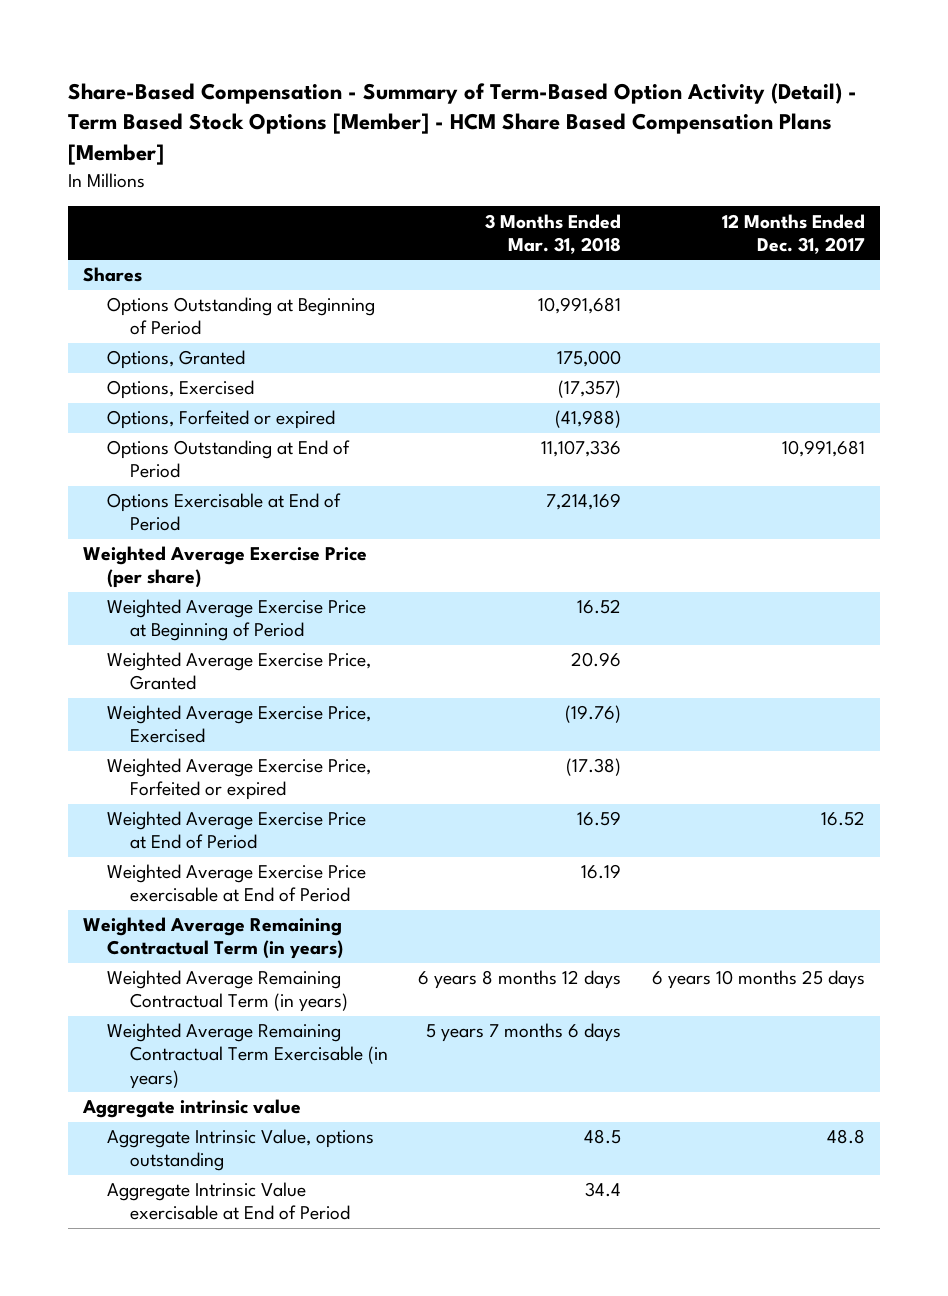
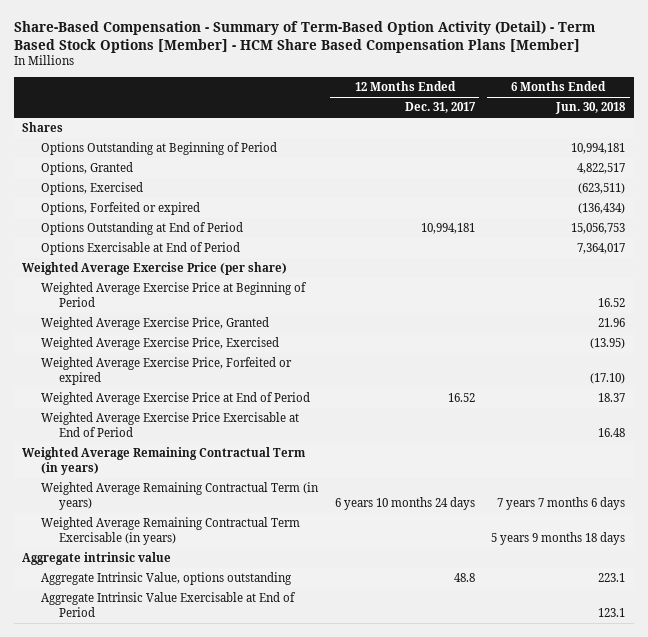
- | 3 Months Ended Mar. 31, 2018 | 12 Months Ended Dec. 31, 2017
+ | 12 Months Ended Dec. 31, 2017 | 6 Months Ended Jun. 30, 2018
- Options Outstanding at End of Period | 11,107,336 | 10,991,681
+ Options Outstanding at End of Period | 10,994,181 | 15,056,753
- Weighted Average Exercise Price exercisable at End of Period | 16.19 |
+ Weighted Average Exercise Price Exercisable at End of Period | | 16.48
- Weighted Average Remaining Contractual Term (in years) | 6 years 8 months 12 days | 6 years 10 months 25 days
+ Weighted Average Remaining Contractual Term (in years) | 6 years 10 months 24 days | 7 years 7 months 6 days
- Aggregate Intrinsic Value exercisable at End of Period | 34.4 |
+ Aggregate Intrinsic Value Exercisable at End of Period | | 123.1

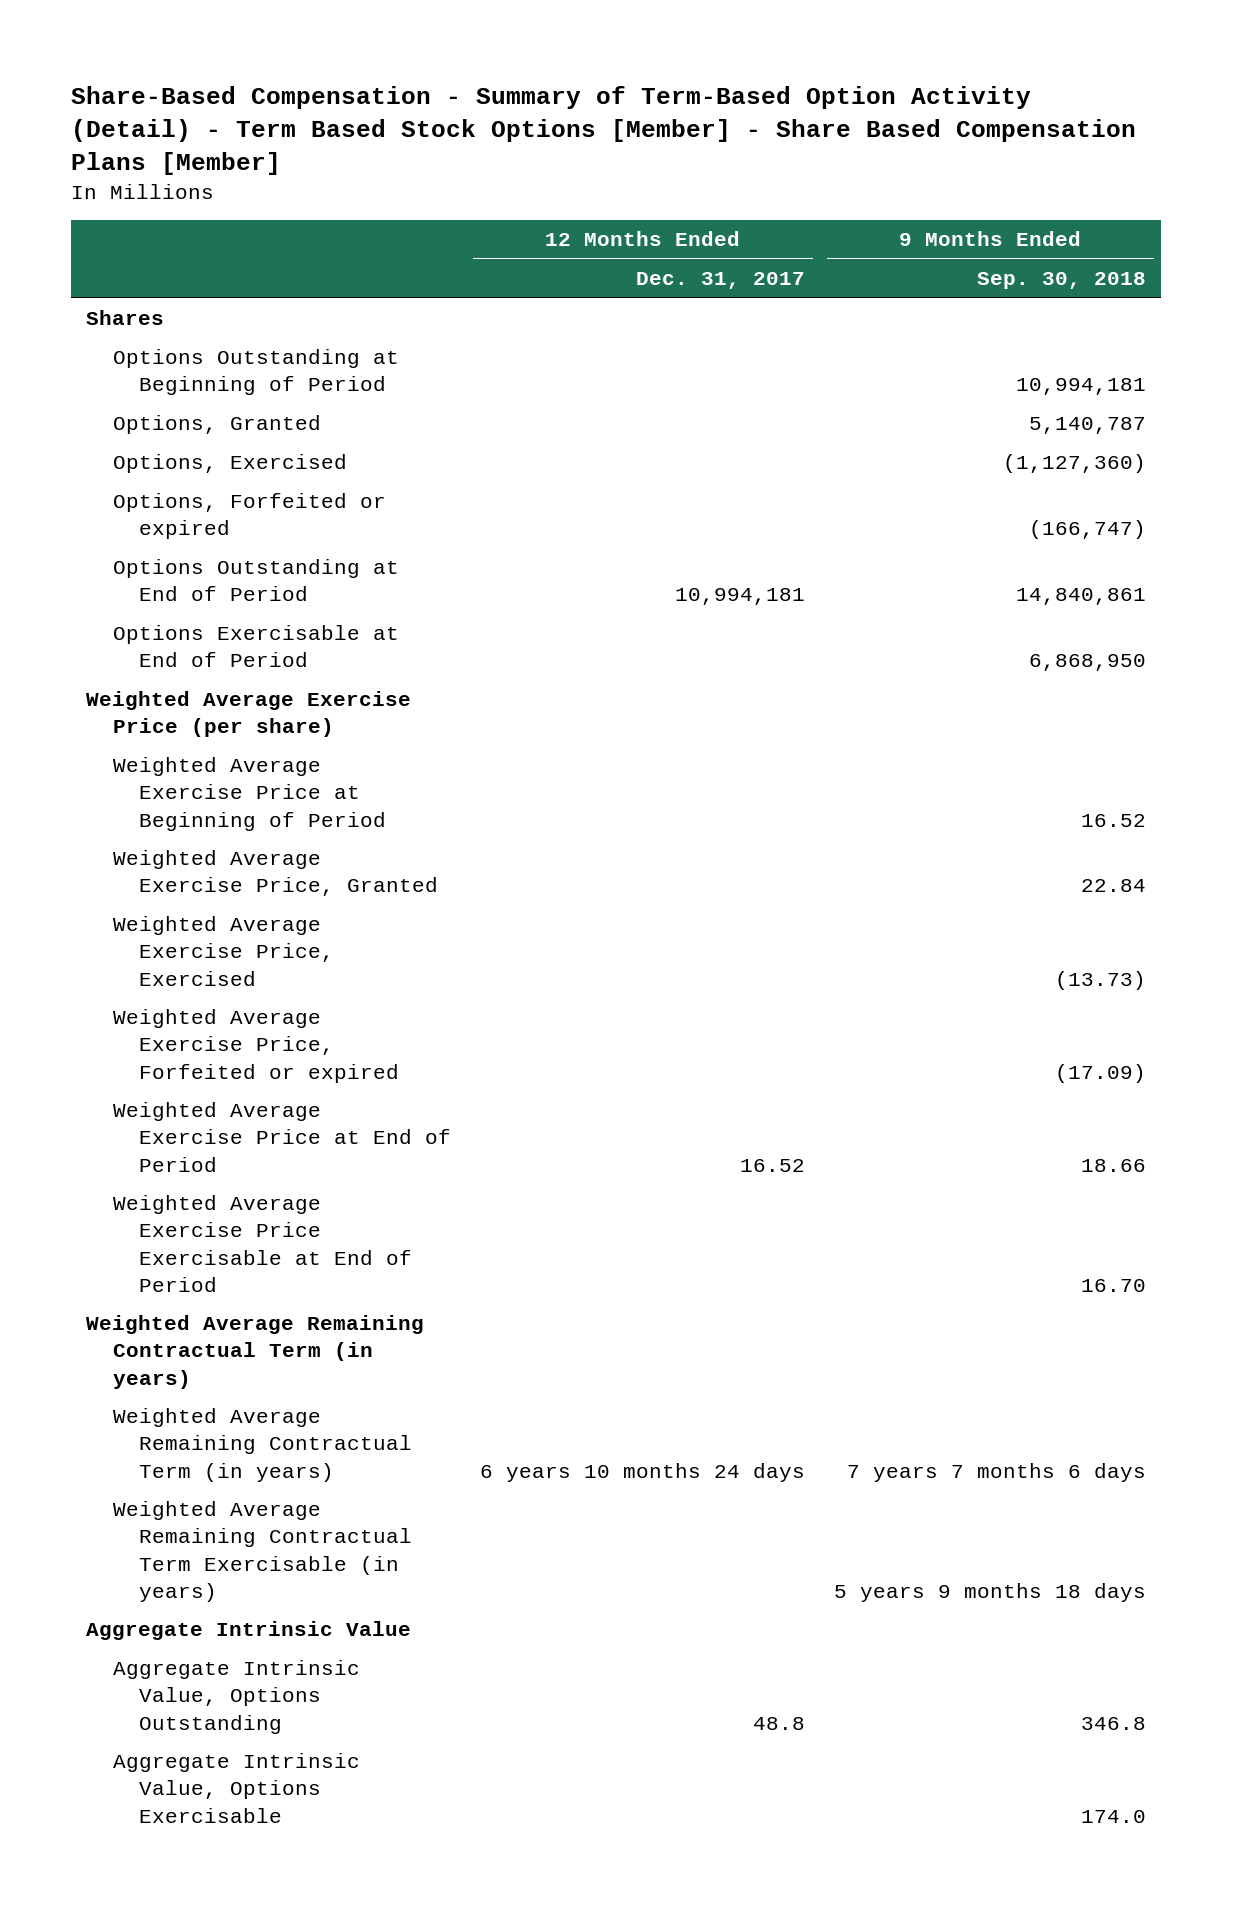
- Share-Based Compensation - Summary of Term-Based Option Activity (Detail) - Term Based Stock Options [Member] - HCM Share Based Compensation Plans [Member]
+ Share-Based Compensation - Summary of Term-Based Option Activity (Detail) - Term Based Stock Options [Member] - Share Based Compensation Plans [Member]
- | 12 Months Ended Dec. 31, 2017 | 6 Months Ended Jun. 30, 2018
+ | 12 Months Ended Dec. 31, 2017 | 9 Months Ended Sep. 30, 2018
- Aggregate intrinsic value
- Aggregate Intrinsic Value, options outstanding | 48.8 | 223.1
- Aggregate Intrinsic Value Exercisable at End of Period | | 123.1
+ Aggregate Intrinsic Value
+ Aggregate Intrinsic Value, Options Outstanding | 48.8 | 346.8
+ Aggregate Intrinsic Value, Options Exercisable | | 174.0

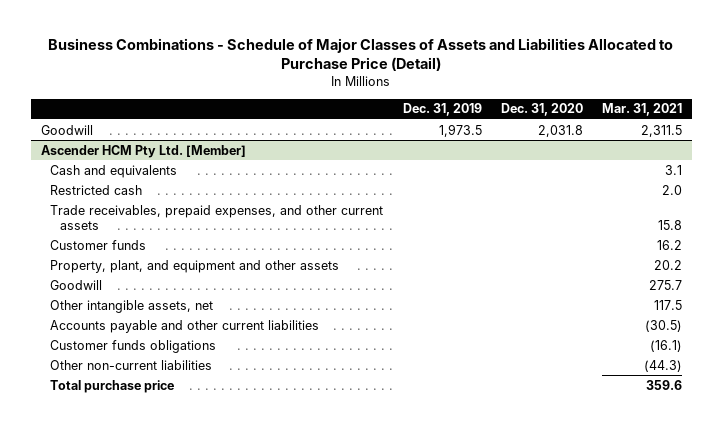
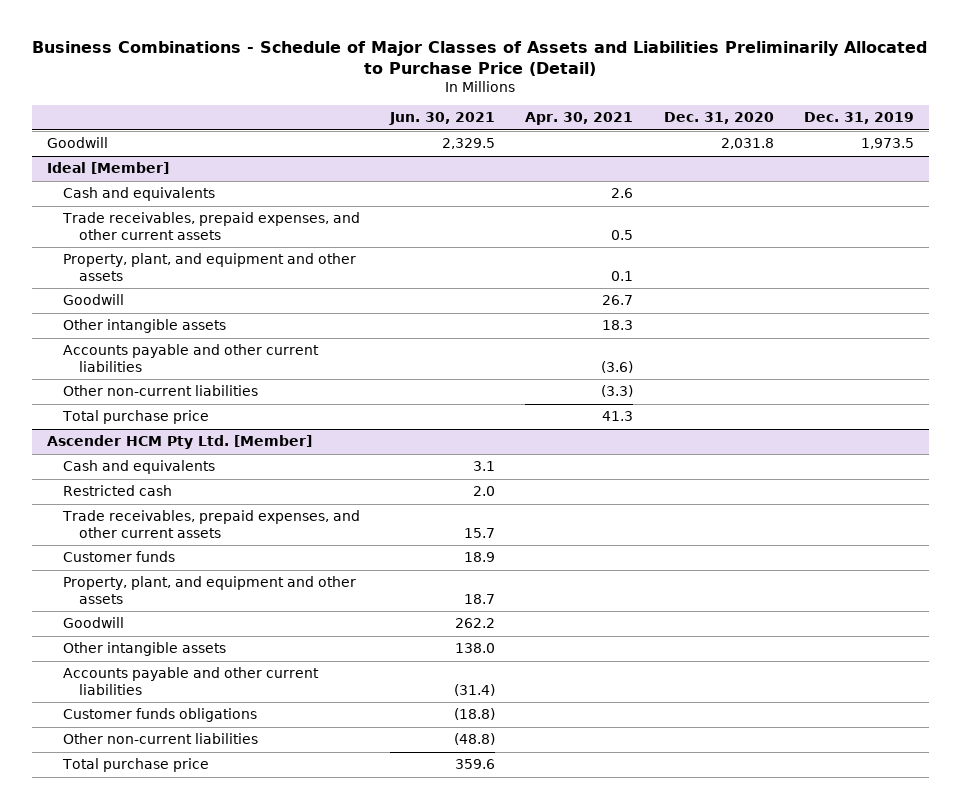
- Business Combinations - Schedule of Major Classes of Assets and Liabilities Allocated to Purchase Price (Detail)
+ Business Combinations - Schedule of Major Classes of Assets and Liabilities Preliminarily Allocated to Purchase Price (Detail)
- | Dec. 31, 2019 | Dec. 31, 2020 | Mar. 31, 2021
+ | Jun. 30, 2021 | Apr. 30, 2021 | Dec. 31, 2020 | Dec. 31, 2019
+ Ideal [Member]
+ Cash and equivalents | | 2.6 | |
+ Trade receivables, prepaid expenses, and other current assets | | 0.5 | |
+ Property, plant, and equipment and other assets | | 0.1 | |
+ Goodwill | | 26.7 | |
+ Other intangible assets | | 18.3 | |
+ Accounts payable and other current liabilities | | (3.6) | |
+ Other non-current liabilities | | (3.3) | |
+ Total purchase price | | 41.3 | |
@ Ascender HCM Pty Ltd. [Member]
- Other intangible assets, net | | | 117.5
+ Other intangible assets | 138.0 | | |

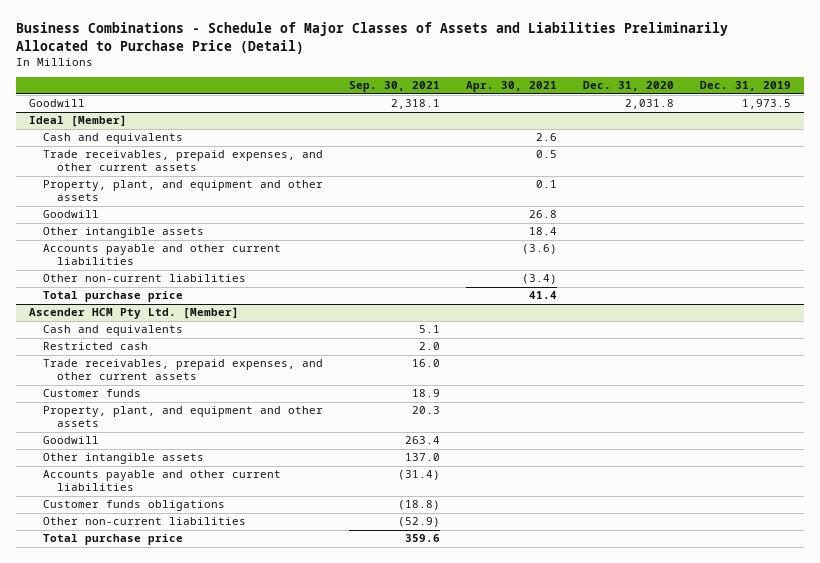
- | Jun. 30, 2021 | Apr. 30, 2021 | Dec. 31, 2020 | Dec. 31, 2019
+ | Sep. 30, 2021 | Apr. 30, 2021 | Dec. 31, 2020 | Dec. 31, 2019
@ Ideal [Member]
- Goodwill | | 26.7 | |
- Other intangible assets | | 18.3 | |
+ Goodwill | | 26.8 | |
+ Other intangible assets | | 18.4 | |
- Other non-current liabilities | | (3.3) | |
- Total purchase price | | 41.3 | |
+ Other non-current liabilities | | (3.4) | |
+ Total purchase price | | 41.4 | |

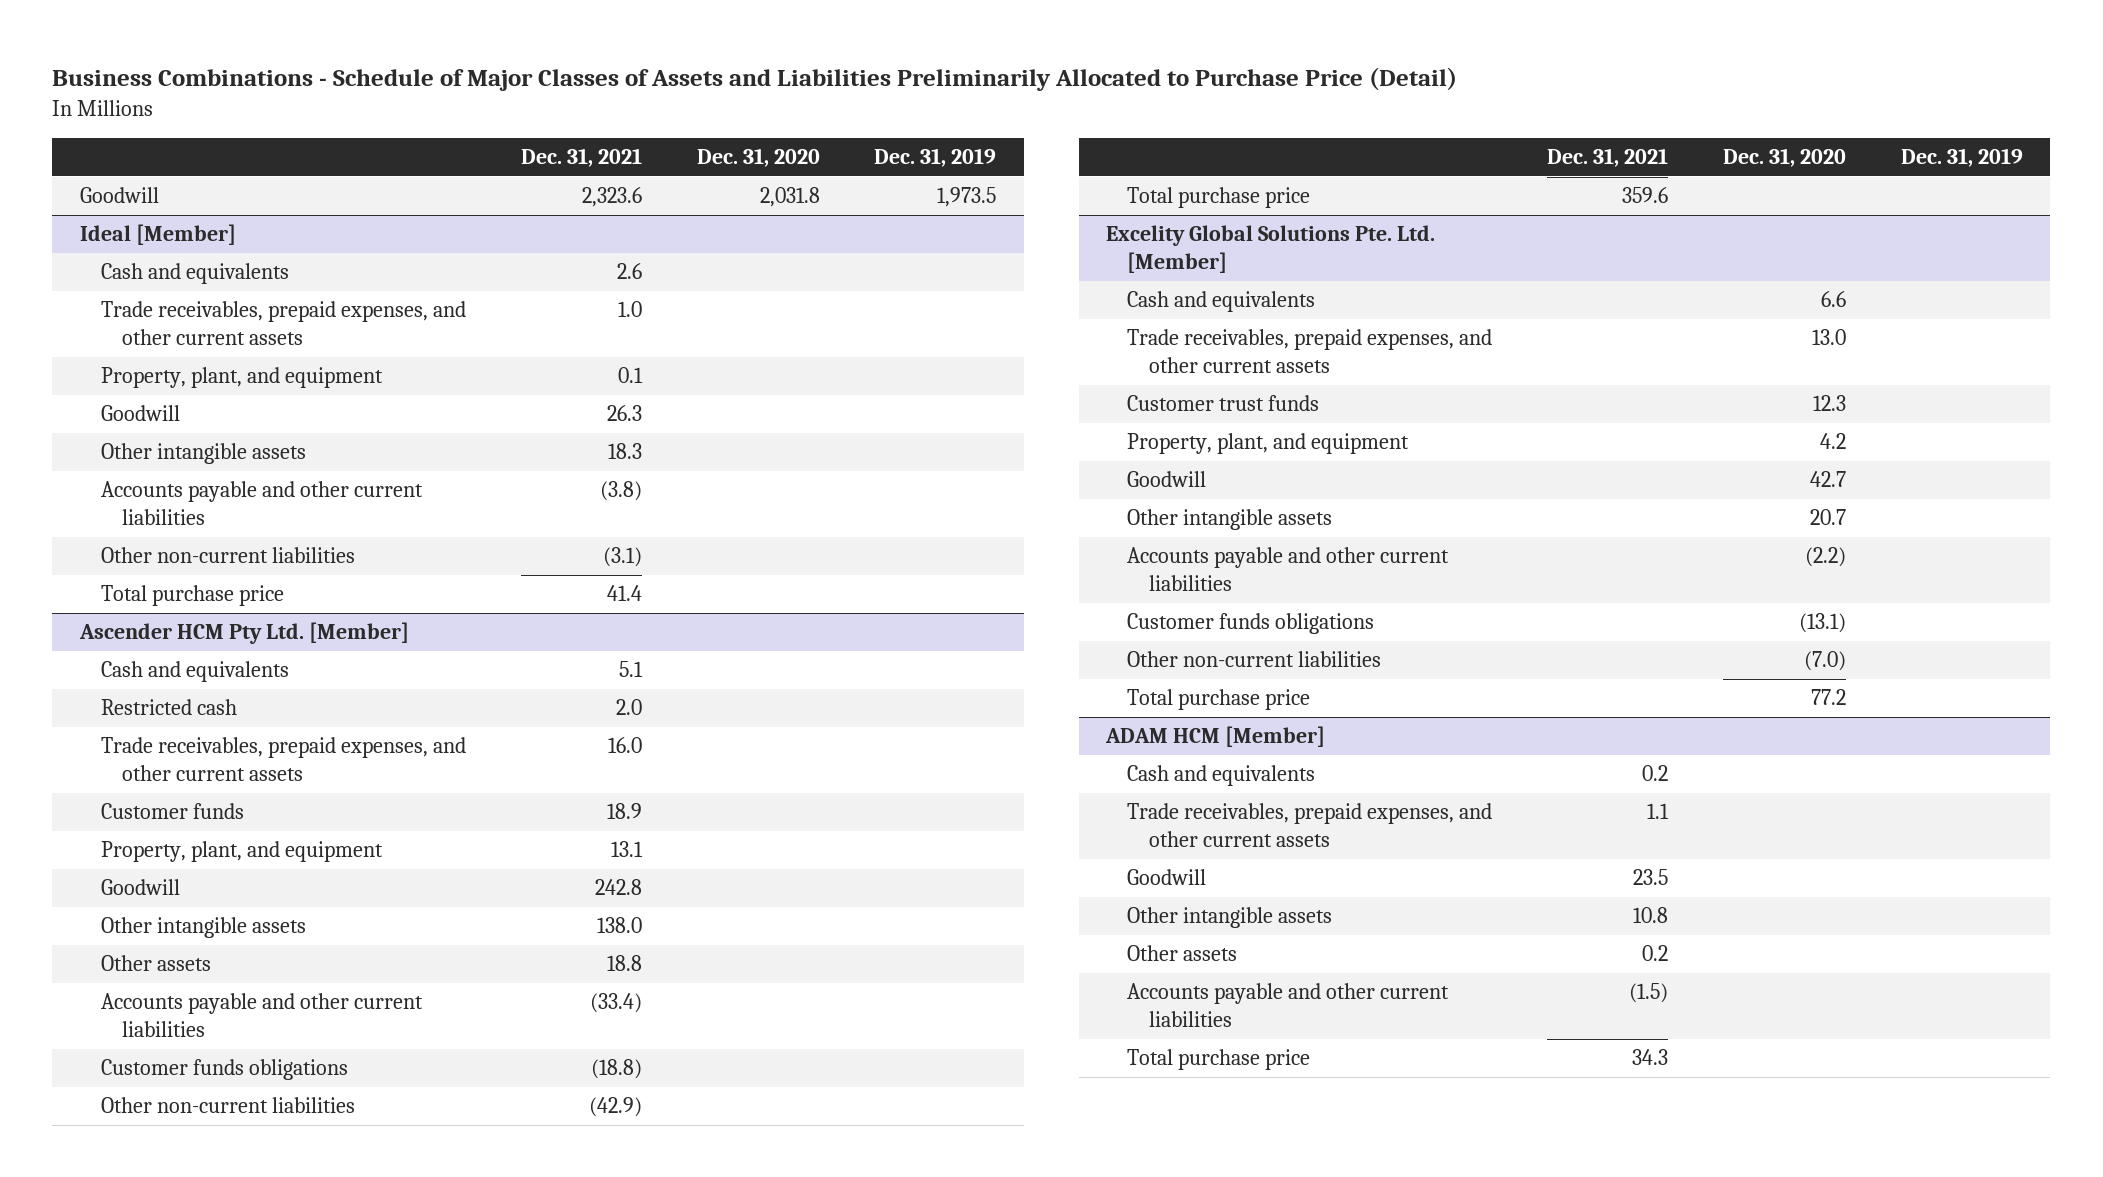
- | Sep. 30, 2021 | Apr. 30, 2021 | Dec. 31, 2020 | Dec. 31, 2019
+ | Dec. 31, 2021 | Dec. 31, 2020 | Dec. 31, 2019
@ Ideal [Member]
- Property, plant, and equipment and other assets | | 0.1 | |
+ Property, plant, and equipment | 0.1 | |
@ Ascender HCM Pty Ltd. [Member]
- Property, plant, and equipment and other assets | 20.3 | | |
+ Property, plant, and equipment | 13.1 | |
+ Other assets | 18.8 | |
+ Excelity Global Solutions Pte. Ltd. [Member]
+ Cash and equivalents | | 6.6 |
+ Trade receivables, prepaid expenses, and other current assets | | 13.0 |
+ Customer trust funds | | 12.3 |
+ Property, plant, and equipment | | 4.2 |
+ Goodwill | | 42.7 |
+ Other intangible assets | | 20.7 |
+ Accounts payable and other current liabilities | | (2.2) |
+ Customer funds obligations | | (13.1) |
+ Other non-current liabilities | | (7.0) |
+ Total purchase price | | 77.2 |
+ ADAM HCM [Member]
+ Cash and equivalents | 0.2 | |
+ Trade receivables, prepaid expenses, and other current assets | 1.1 | |
+ Goodwill | 23.5 | |
+ Other intangible assets | 10.8 | |
+ Other assets | 0.2 | |
+ Accounts payable and other current liabilities | (1.5) | |
+ Total purchase price | 34.3 | |

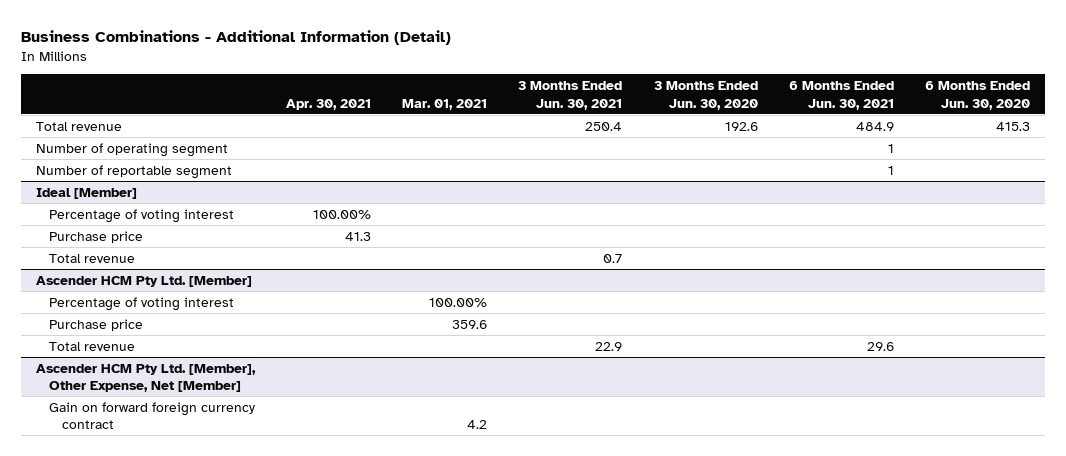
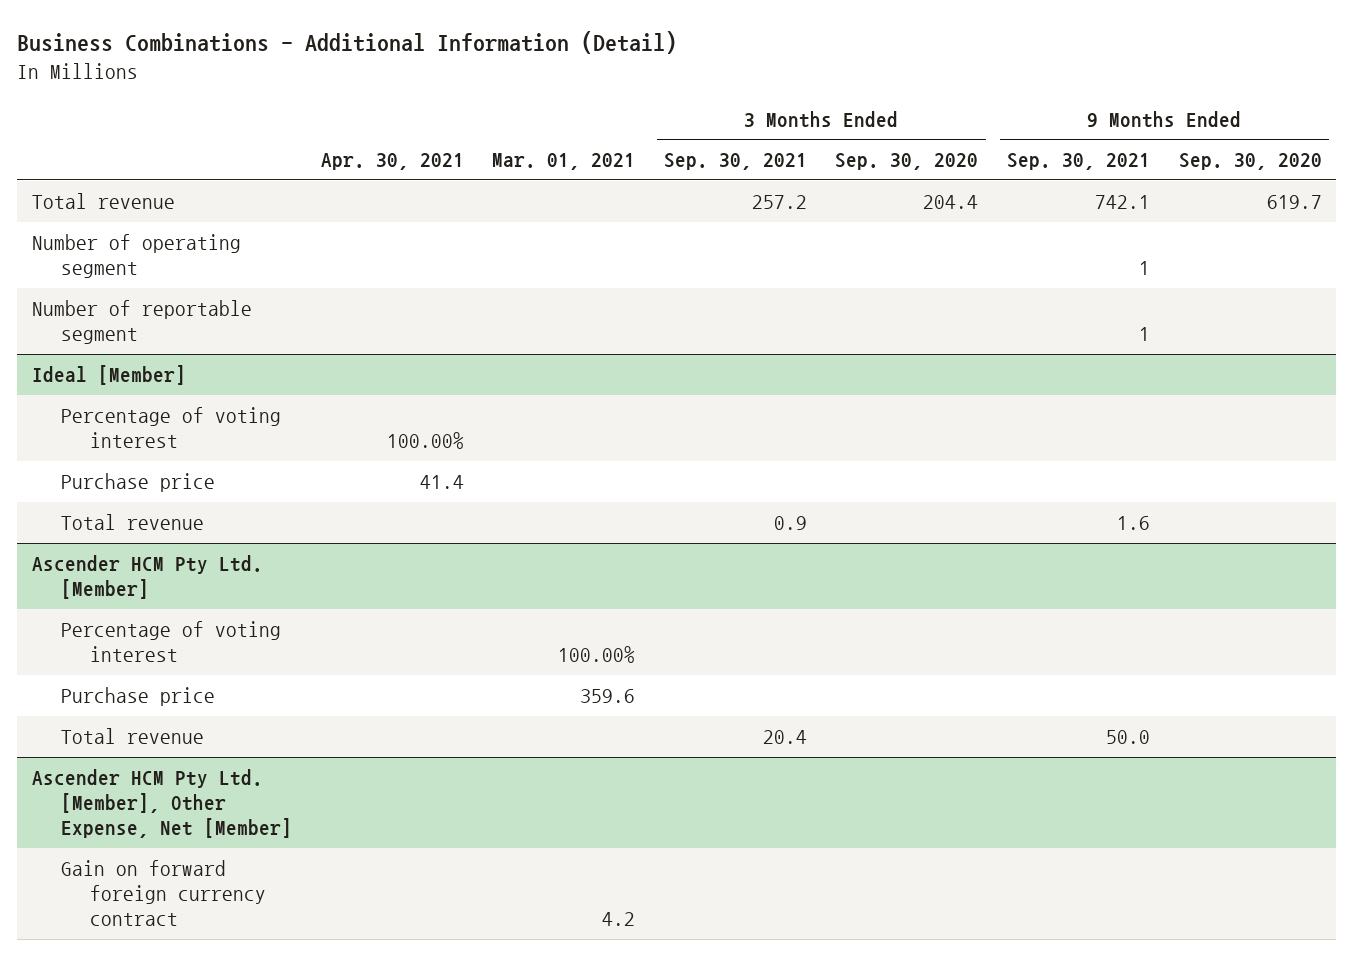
- | Apr. 30, 2021 | Mar. 01, 2021 | 3 Months Ended Jun. 30, 2021 | 3 Months Ended Jun. 30, 2020 | 6 Months Ended Jun. 30, 2021 | 6 Months Ended Jun. 30, 2020
+ | Apr. 30, 2021 | Mar. 01, 2021 | 3 Months Ended Sep. 30, 2021 | 3 Months Ended Sep. 30, 2020 | 9 Months Ended Sep. 30, 2021 | 9 Months Ended Sep. 30, 2020
@ Ideal [Member]
- Purchase price | 41.3 | | | | |
+ Purchase price | 41.4 | | | | |

